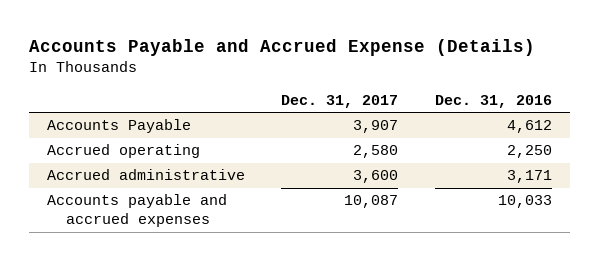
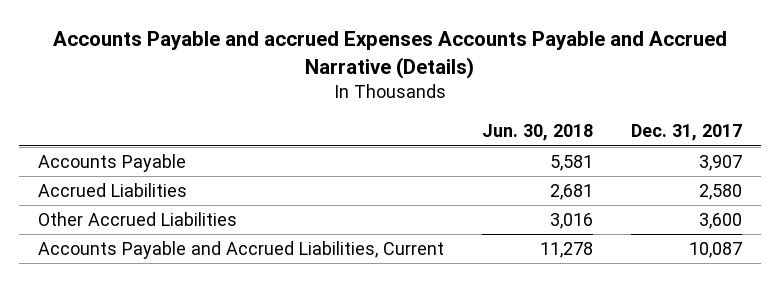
- Accounts Payable and Accrued Expense (Details)
+ Accounts Payable and accrued Expenses Accounts Payable and Accrued Narrative (Details)
- | Dec. 31, 2017 | Dec. 31, 2016
+ | Jun. 30, 2018 | Dec. 31, 2017
- Accrued operating | 2,580 | 2,250
- Accrued administrative | 3,600 | 3,171
- Accounts payable and accrued expenses | 10,087 | 10,033
+ Accrued Liabilities | 2,681 | 2,580
+ Other Accrued Liabilities | 3,016 | 3,600
+ Accounts Payable and Accrued Liabilities, Current | 11,278 | 10,087

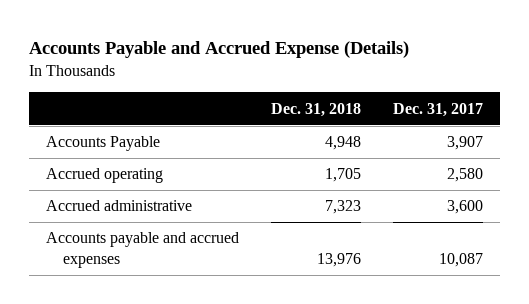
- Accounts Payable and accrued Expenses Accounts Payable and Accrued Narrative (Details)
+ Accounts Payable and Accrued Expense (Details)
- | Jun. 30, 2018 | Dec. 31, 2017
+ | Dec. 31, 2018 | Dec. 31, 2017
- Accrued Liabilities | 2,681 | 2,580
- Other Accrued Liabilities | 3,016 | 3,600
- Accounts Payable and Accrued Liabilities, Current | 11,278 | 10,087
+ Accrued operating | 1,705 | 2,580
+ Accrued administrative | 7,323 | 3,600
+ Accounts payable and accrued expenses | 13,976 | 10,087

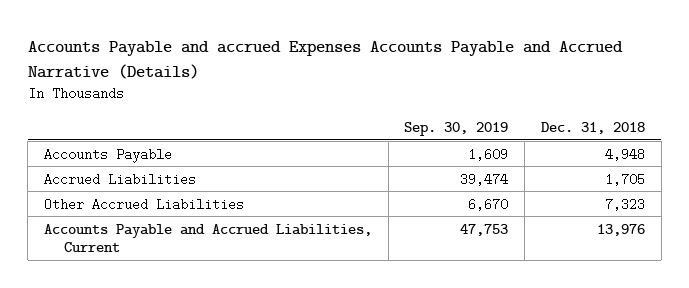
- Accounts Payable and Accrued Expense (Details)
+ Accounts Payable and accrued Expenses Accounts Payable and Accrued Narrative (Details)
- | Dec. 31, 2018 | Dec. 31, 2017
+ | Sep. 30, 2019 | Dec. 31, 2018
- Accrued operating | 1,705 | 2,580
- Accrued administrative | 7,323 | 3,600
- Accounts payable and accrued expenses | 13,976 | 10,087
+ Accrued Liabilities | 39,474 | 1,705
+ Other Accrued Liabilities | 6,670 | 7,323
+ Accounts Payable and Accrued Liabilities, Current | 47,753 | 13,976

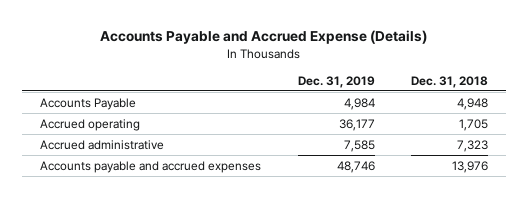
- Accounts Payable and accrued Expenses Accounts Payable and Accrued Narrative (Details)
+ Accounts Payable and Accrued Expense (Details)
- | Sep. 30, 2019 | Dec. 31, 2018
+ | Dec. 31, 2019 | Dec. 31, 2018
- Accrued Liabilities | 39,474 | 1,705
- Other Accrued Liabilities | 6,670 | 7,323
- Accounts Payable and Accrued Liabilities, Current | 47,753 | 13,976
+ Accrued operating | 36,177 | 1,705
+ Accrued administrative | 7,585 | 7,323
+ Accounts payable and accrued expenses | 48,746 | 13,976

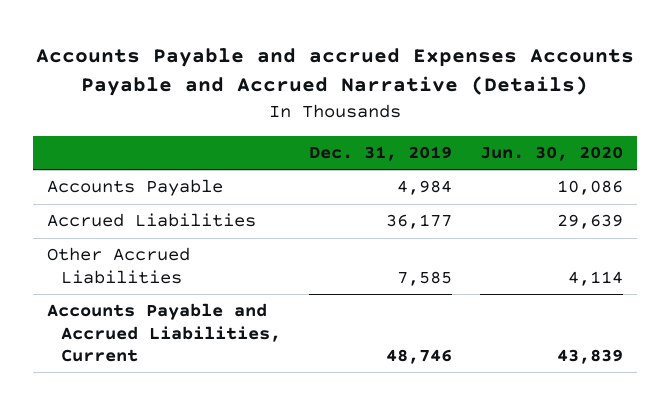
- Accounts Payable and Accrued Expense (Details)
+ Accounts Payable and accrued Expenses Accounts Payable and Accrued Narrative (Details)
- | Dec. 31, 2019 | Dec. 31, 2018
+ | Dec. 31, 2019 | Jun. 30, 2020
- Accrued operating | 36,177 | 1,705
- Accrued administrative | 7,585 | 7,323
- Accounts payable and accrued expenses | 48,746 | 13,976
+ Accrued Liabilities | 36,177 | 29,639
+ Other Accrued Liabilities | 7,585 | 4,114
+ Accounts Payable and Accrued Liabilities, Current | 48,746 | 43,839

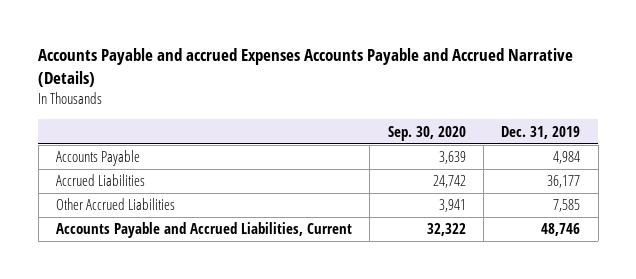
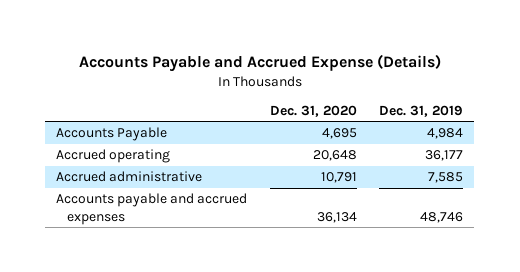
- Accounts Payable and accrued Expenses Accounts Payable and Accrued Narrative (Details)
+ Accounts Payable and Accrued Expense (Details)
- | Sep. 30, 2020 | Dec. 31, 2019
+ | Dec. 31, 2020 | Dec. 31, 2019
- Accrued Liabilities | 24,742 | 36,177
- Other Accrued Liabilities | 3,941 | 7,585
- Accounts Payable and Accrued Liabilities, Current | 32,322 | 48,746
+ Accrued operating | 20,648 | 36,177
+ Accrued administrative | 10,791 | 7,585
+ Accounts payable and accrued expenses | 36,134 | 48,746

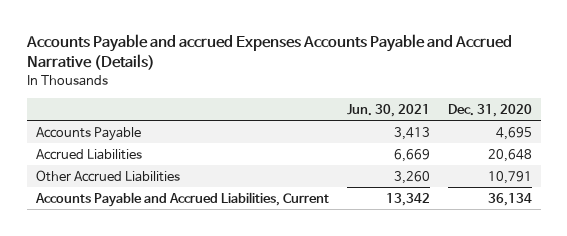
- Accounts Payable and Accrued Expense (Details)
+ Accounts Payable and accrued Expenses Accounts Payable and Accrued Narrative (Details)
- | Dec. 31, 2020 | Dec. 31, 2019
+ | Jun. 30, 2021 | Dec. 31, 2020
- Accrued operating | 20,648 | 36,177
- Accrued administrative | 10,791 | 7,585
- Accounts payable and accrued expenses | 36,134 | 48,746
+ Accrued Liabilities | 6,669 | 20,648
+ Other Accrued Liabilities | 3,260 | 10,791
+ Accounts Payable and Accrued Liabilities, Current | 13,342 | 36,134

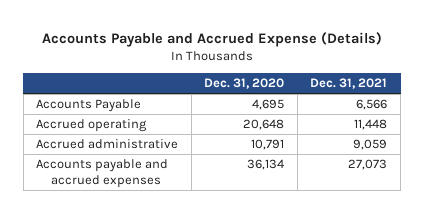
- Accounts Payable and accrued Expenses Accounts Payable and Accrued Narrative (Details)
+ Accounts Payable and Accrued Expense (Details)
- | Jun. 30, 2021 | Dec. 31, 2020
+ | Dec. 31, 2020 | Dec. 31, 2021
- Accrued Liabilities | 6,669 | 20,648
- Other Accrued Liabilities | 3,260 | 10,791
- Accounts Payable and Accrued Liabilities, Current | 13,342 | 36,134
+ Accrued operating | 20,648 | 11,448
+ Accrued administrative | 10,791 | 9,059
+ Accounts payable and accrued expenses | 36,134 | 27,073

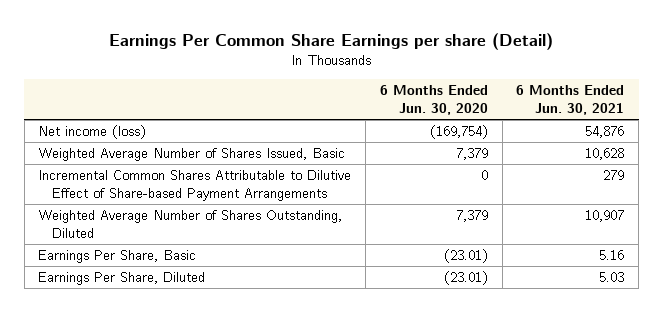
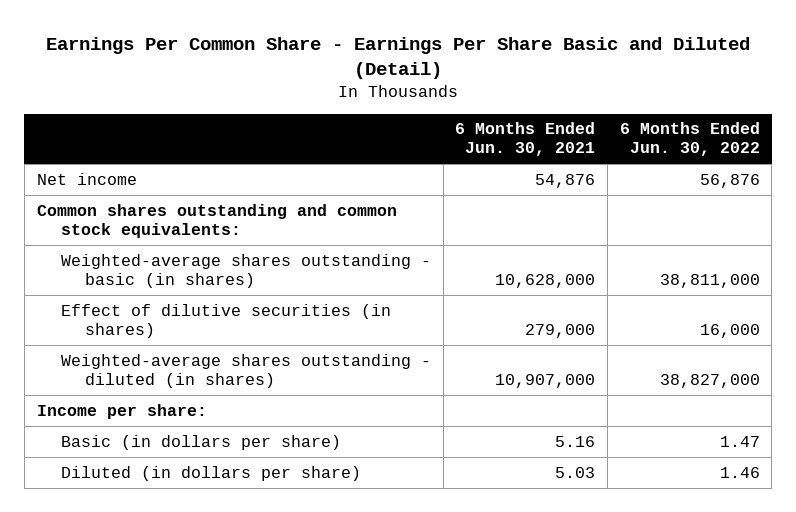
- Earnings Per Common Share Earnings per share (Detail)
+ Earnings Per Common Share - Earnings Per Share Basic and Diluted (Detail)
- | 6 Months Ended Jun. 30, 2020 | 6 Months Ended Jun. 30, 2021
+ | 6 Months Ended Jun. 30, 2021 | 6 Months Ended Jun. 30, 2022
- Net income (loss) | (169,754) | 54,876
- Weighted Average Number of Shares Issued, Basic | 7,379 | 10,628
- Incremental Common Shares Attributable to Dilutive Effect of Share-based Payment Arrangements | 0 | 279
- Weighted Average Number of Shares Outstanding, Diluted | 7,379 | 10,907
- Earnings Per Share, Basic | (23.01) | 5.16
- Earnings Per Share, Diluted | (23.01) | 5.03
+ Net income | 54,876 | 56,876
+ Common shares outstanding and common stock equivalents:
+ Weighted-average shares outstanding - basic (in shares) | 10,628,000 | 38,811,000
+ Effect of dilutive securities (in shares) | 279,000 | 16,000
+ Weighted-average shares outstanding - diluted (in shares) | 10,907,000 | 38,827,000
+ Income per share:
+ Basic (in dollars per share) | 5.16 | 1.47
+ Diluted (in dollars per share) | 5.03 | 1.46

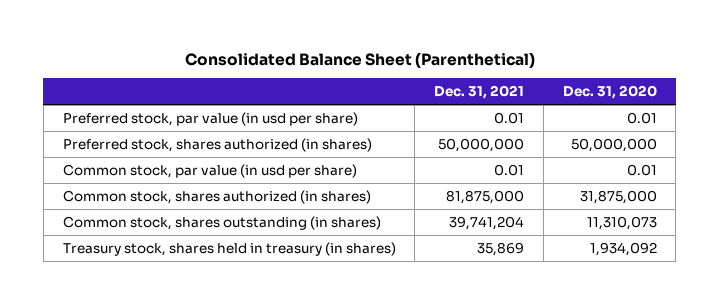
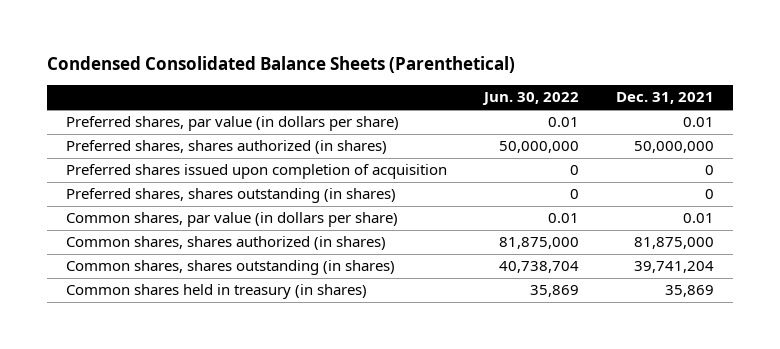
- Consolidated Balance Sheet (Parenthetical)
+ Condensed Consolidated Balance Sheets (Parenthetical)
- | Dec. 31, 2021 | Dec. 31, 2020
+ | Jun. 30, 2022 | Dec. 31, 2021
- Preferred stock, par value (in usd per share) | 0.01 | 0.01
- Preferred stock, shares authorized (in shares) | 50,000,000 | 50,000,000
- Common stock, par value (in usd per share) | 0.01 | 0.01
- Common stock, shares authorized (in shares) | 81,875,000 | 31,875,000
- Common stock, shares outstanding (in shares) | 39,741,204 | 11,310,073
- Treasury stock, shares held in treasury (in shares) | 35,869 | 1,934,092
+ Preferred shares, par value (in dollars per share) | 0.01 | 0.01
+ Preferred shares, shares authorized (in shares) | 50,000,000 | 50,000,000
+ Preferred shares issued upon completion of acquisition | 0 | 0
+ Preferred shares, shares outstanding (in shares) | 0 | 0
+ Common shares, par value (in dollars per share) | 0.01 | 0.01
+ Common shares, shares authorized (in shares) | 81,875,000 | 81,875,000
+ Common shares, shares outstanding (in shares) | 40,738,704 | 39,741,204
+ Common shares held in treasury (in shares) | 35,869 | 35,869

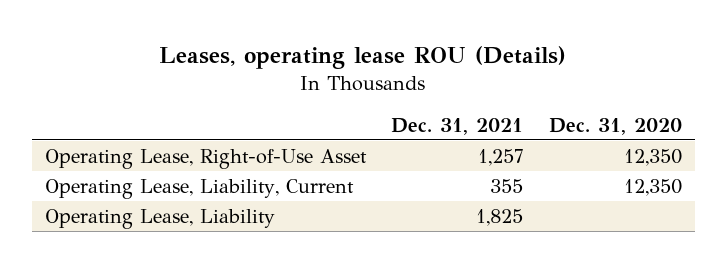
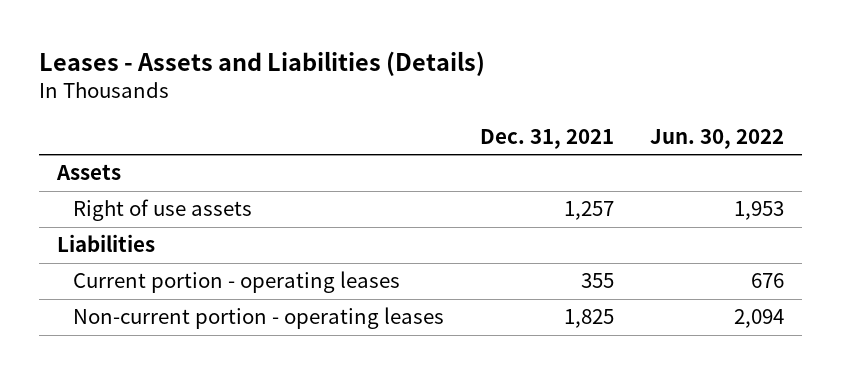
- Leases, operating lease ROU (Details)
+ Leases - Assets and Liabilities (Details)
- | Dec. 31, 2021 | Dec. 31, 2020
+ | Dec. 31, 2021 | Jun. 30, 2022
- Operating Lease, Right-of-Use Asset | 1,257 | 12,350
- Operating Lease, Liability, Current | 355 | 12,350
- Operating Lease, Liability | 1,825 |
+ Assets
+ Right of use assets | 1,257 | 1,953
+ Liabilities
+ Current portion - operating leases | 355 | 676
+ Non-current portion - operating leases | 1,825 | 2,094

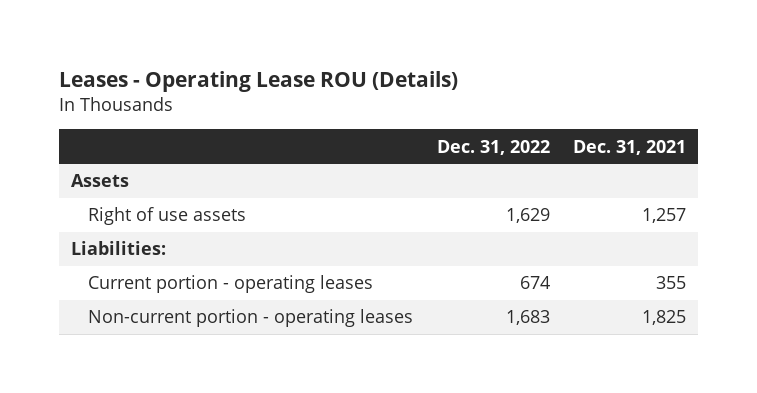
- Leases - Assets and Liabilities (Details)
+ Leases - Operating Lease ROU (Details)
- | Dec. 31, 2021 | Jun. 30, 2022
+ | Dec. 31, 2022 | Dec. 31, 2021
- Liabilities
+ Liabilities:

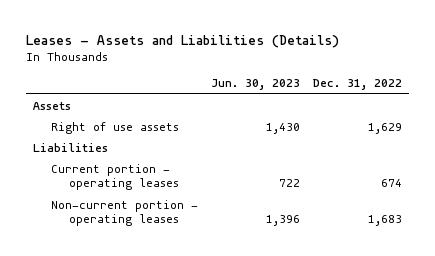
- Leases - Operating Lease ROU (Details)
+ Leases - Assets and Liabilities (Details)
- | Dec. 31, 2022 | Dec. 31, 2021
+ | Jun. 30, 2023 | Dec. 31, 2022
- Liabilities:
+ Liabilities

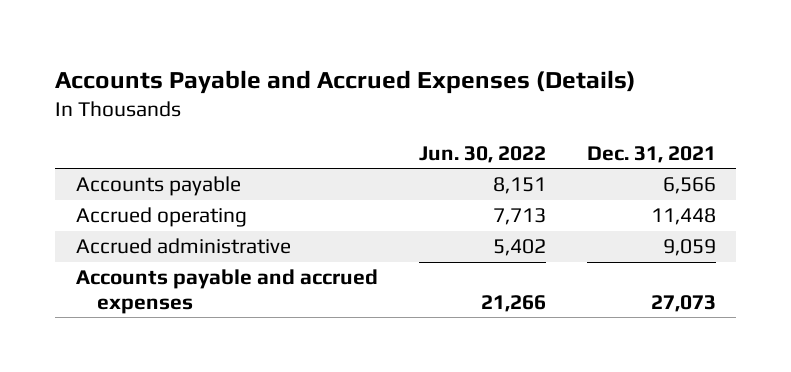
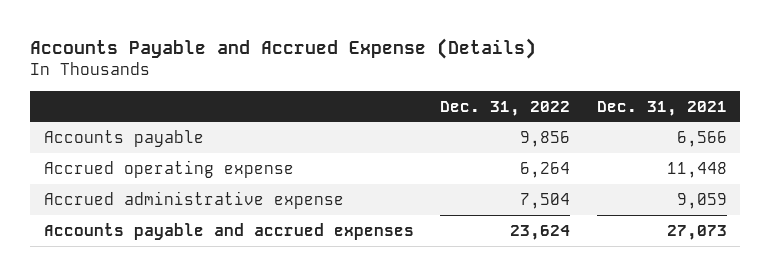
- Accounts Payable and Accrued Expenses (Details)
+ Accounts Payable and Accrued Expense (Details)
- | Jun. 30, 2022 | Dec. 31, 2021
+ | Dec. 31, 2022 | Dec. 31, 2021
- Accrued operating | 7,713 | 11,448
- Accrued administrative | 5,402 | 9,059
+ Accrued operating expense | 6,264 | 11,448
+ Accrued administrative expense | 7,504 | 9,059

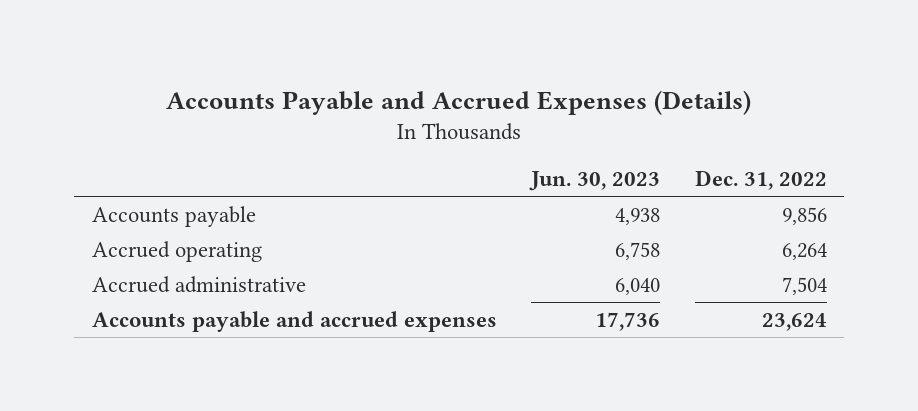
- Accounts Payable and Accrued Expense (Details)
+ Accounts Payable and Accrued Expenses (Details)
- | Dec. 31, 2022 | Dec. 31, 2021
+ | Jun. 30, 2023 | Dec. 31, 2022
- Accrued operating expense | 6,264 | 11,448
- Accrued administrative expense | 7,504 | 9,059
+ Accrued operating | 6,758 | 6,264
+ Accrued administrative | 6,040 | 7,504

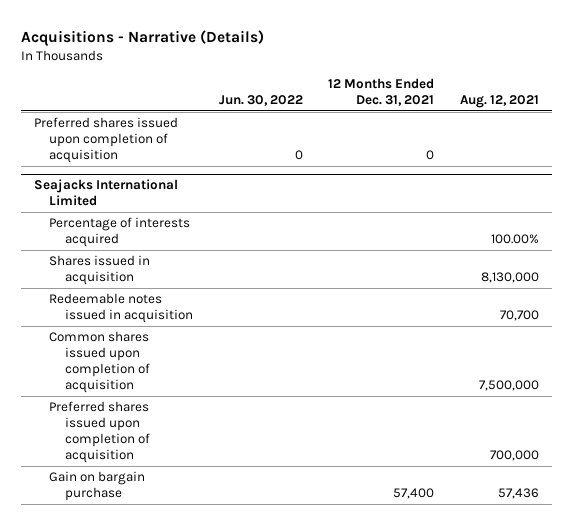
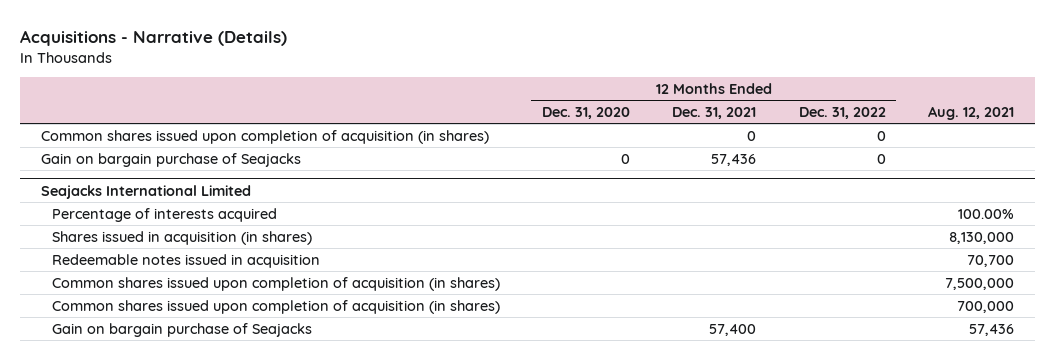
- | Jun. 30, 2022 | 12 Months Ended Dec. 31, 2021 | Aug. 12, 2021
+ | 12 Months Ended Dec. 31, 2020 | 12 Months Ended Dec. 31, 2021 | 12 Months Ended Dec. 31, 2022 | Aug. 12, 2021
- Preferred shares issued upon completion of acquisition | 0 | 0 |
+ Common shares issued upon completion of acquisition (in shares) | | 0 | 0 |
+ Gain on bargain purchase of Seajacks | 0 | 57,436 | 0 |
@ Seajacks International Limited
- Shares issued in acquisition | | | 8,130,000
+ Shares issued in acquisition (in shares) | | | | 8,130,000
- Common shares issued upon completion of acquisition | | | 7,500,000
- Preferred shares issued upon completion of acquisition | | | 700,000
- Gain on bargain purchase | | 57,400 | 57,436
+ Common shares issued upon completion of acquisition (in shares) | | | | 7,500,000
+ Common shares issued upon completion of acquisition (in shares) | | | | 700,000
+ Gain on bargain purchase of Seajacks | | 57,400 | | 57,436

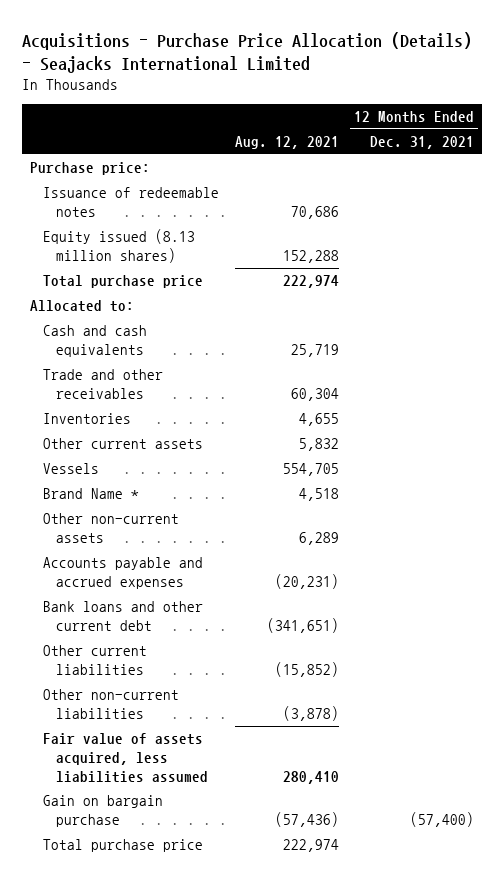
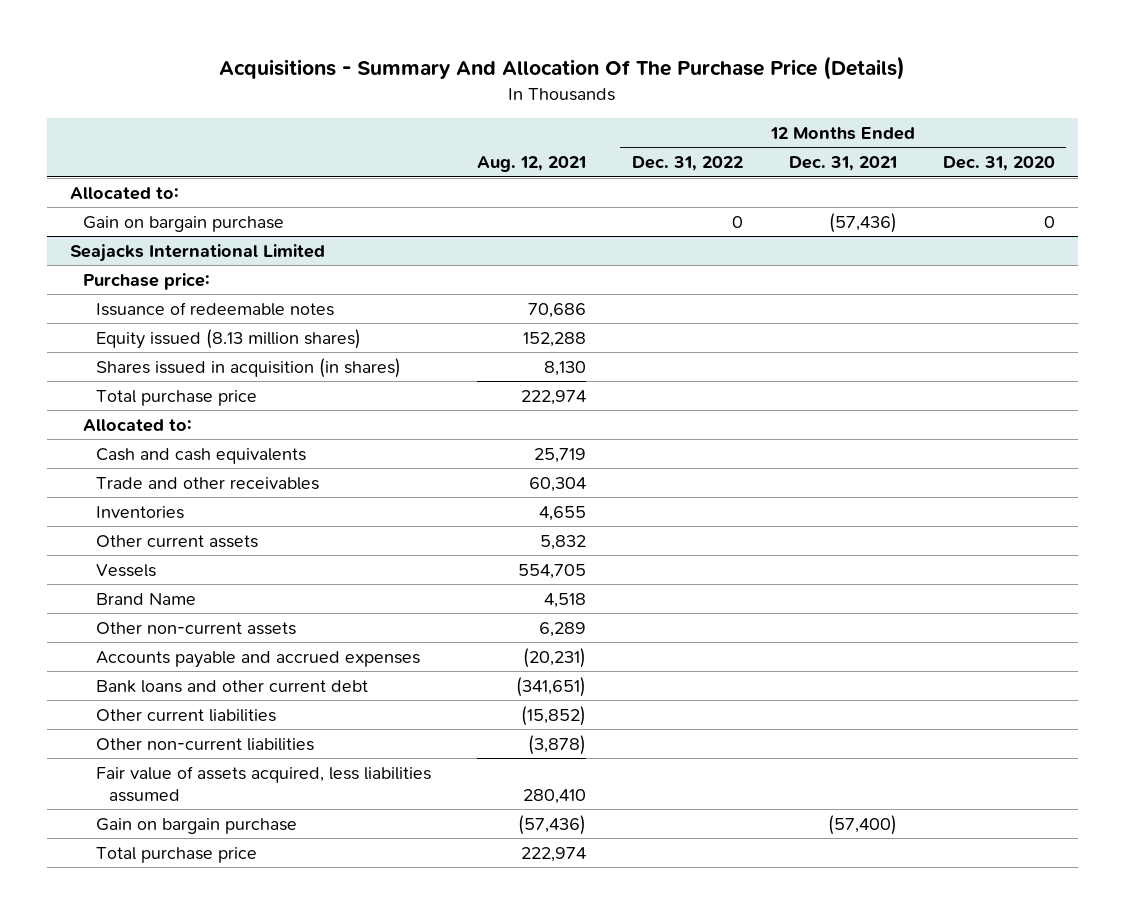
- Acquisitions - Purchase Price Allocation (Details) - Seajacks International Limited
+ Acquisitions - Summary And Allocation Of The Purchase Price (Details)
- | Aug. 12, 2021 | 12 Months Ended Dec. 31, 2021
+ | Aug. 12, 2021 | 12 Months Ended Dec. 31, 2022 | 12 Months Ended Dec. 31, 2021 | 12 Months Ended Dec. 31, 2020
+ Allocated to:
+ Gain on bargain purchase | | 0 | (57,436) | 0
+ Seajacks International Limited
+ Shares issued in acquisition (in shares) | 8,130 | | |
- Brand Name * | 4,518 |
+ Brand Name | 4,518 | | |

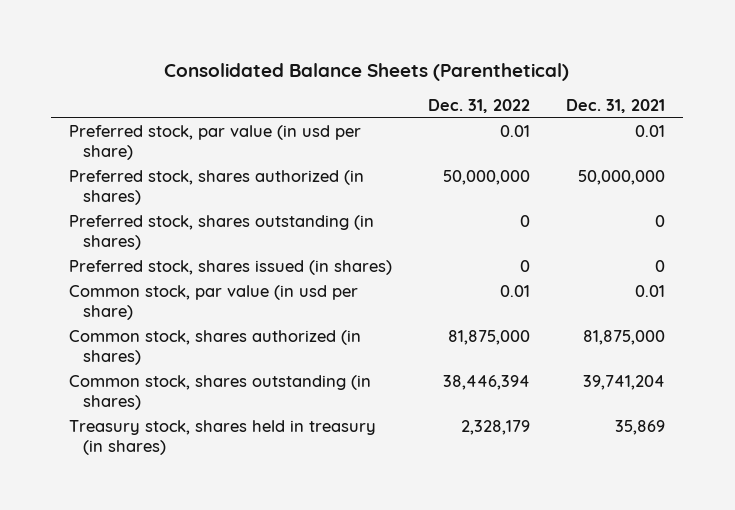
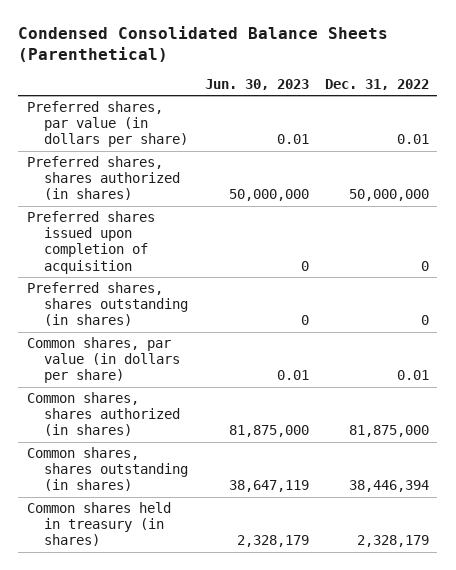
- Consolidated Balance Sheets (Parenthetical)
+ Condensed Consolidated Balance Sheets (Parenthetical)
- | Dec. 31, 2022 | Dec. 31, 2021
+ | Jun. 30, 2023 | Dec. 31, 2022
- Preferred stock, par value (in usd per share) | 0.01 | 0.01
- Preferred stock, shares authorized (in shares) | 50,000,000 | 50,000,000
- Preferred stock, shares outstanding (in shares) | 0 | 0
- Preferred stock, shares issued (in shares) | 0 | 0
- Common stock, par value (in usd per share) | 0.01 | 0.01
- Common stock, shares authorized (in shares) | 81,875,000 | 81,875,000
- Common stock, shares outstanding (in shares) | 38,446,394 | 39,741,204
- Treasury stock, shares held in treasury (in shares) | 2,328,179 | 35,869
+ Preferred shares, par value (in dollars per share) | 0.01 | 0.01
+ Preferred shares, shares authorized (in shares) | 50,000,000 | 50,000,000
+ Preferred shares issued upon completion of acquisition | 0 | 0
+ Preferred shares, shares outstanding (in shares) | 0 | 0
+ Common shares, par value (in dollars per share) | 0.01 | 0.01
+ Common shares, shares authorized (in shares) | 81,875,000 | 81,875,000
+ Common shares, shares outstanding (in shares) | 38,647,119 | 38,446,394
+ Common shares held in treasury (in shares) | 2,328,179 | 2,328,179

